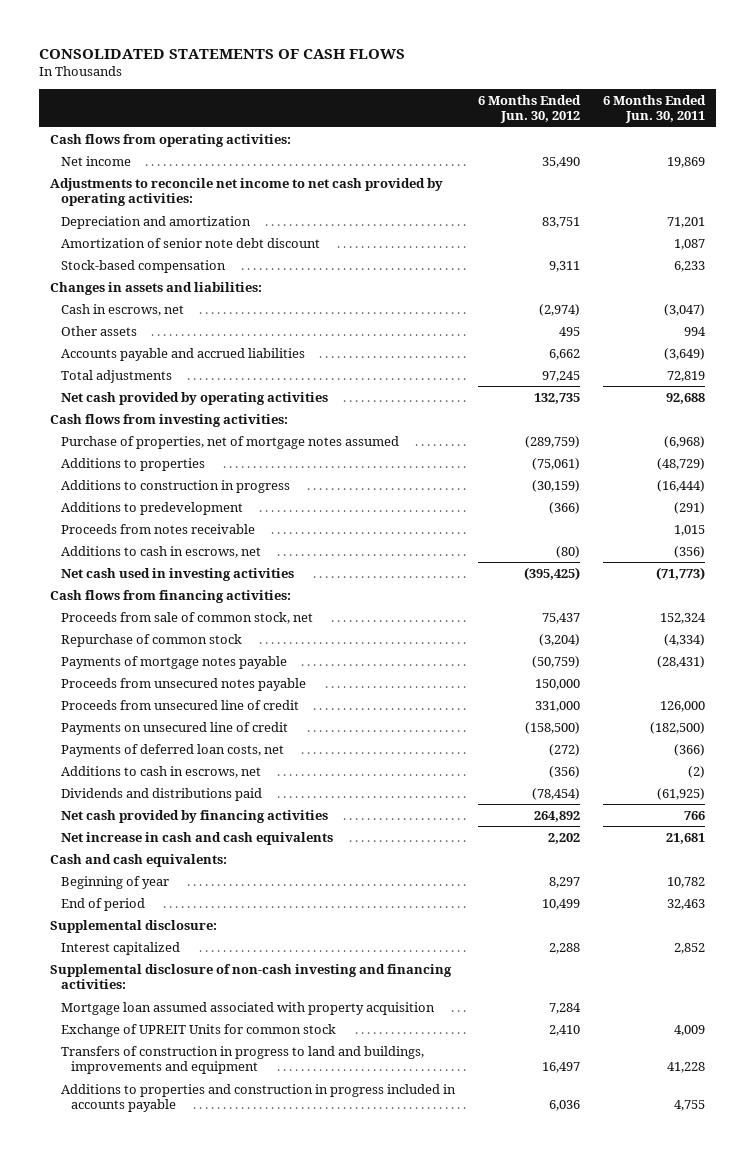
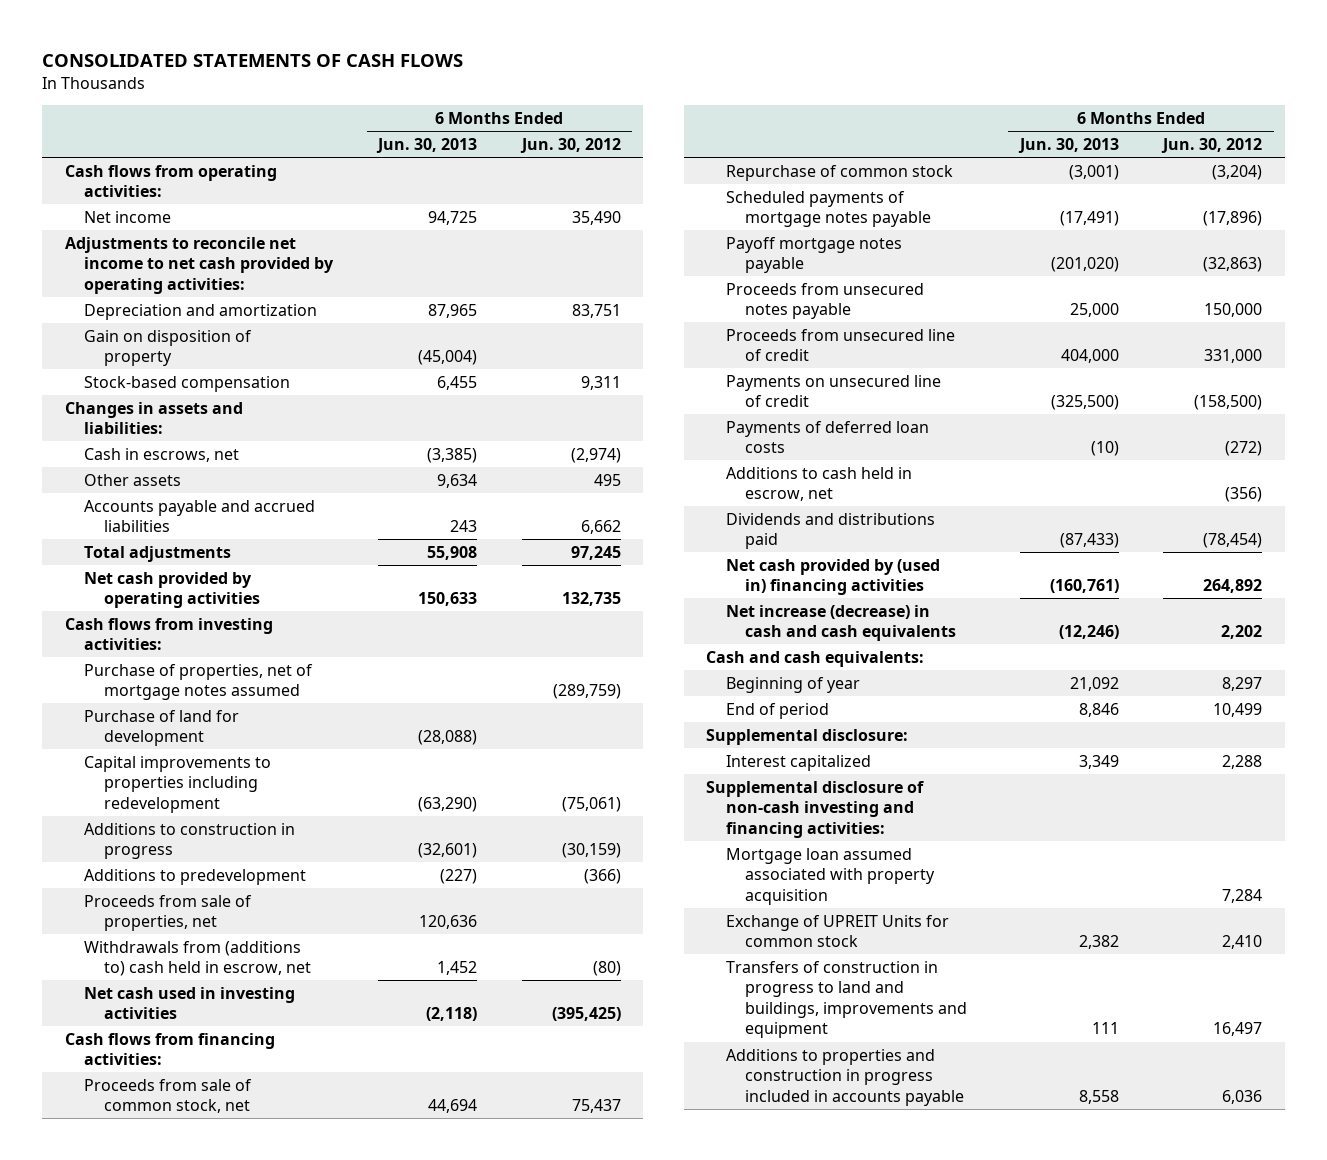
- | 6 Months Ended Jun. 30, 2012 | 6 Months Ended Jun. 30, 2011
+ | 6 Months Ended Jun. 30, 2013 | 6 Months Ended Jun. 30, 2012
- Amortization of senior note debt discount | | 1,087
+ Gain on disposition of property | (45,004) |
- Additions to properties | (75,061) | (48,729)
+ Purchase of land for development | (28,088) |
+ Capital improvements to properties including redevelopment | (63,290) | (75,061)
- Proceeds from notes receivable | | 1,015
- Additions to cash in escrows, net | (80) | (356)
+ Proceeds from sale of properties, net | 120,636 |
+ Withdrawals from (additions to) cash held in escrow, net | 1,452 | (80)
- Payments of mortgage notes payable | (50,759) | (28,431)
+ Scheduled payments of mortgage notes payable | (17,491) | (17,896)
+ Payoff mortgage notes payable | (201,020) | (32,863)
- Payments of deferred loan costs, net | (272) | (366)
- Additions to cash in escrows, net | (356) | (2)
+ Payments of deferred loan costs | (10) | (272)
+ Additions to cash held in escrow, net | | (356)
- Net cash provided by financing activities | 264,892 | 766
- Net increase in cash and cash equivalents | 2,202 | 21,681
+ Net cash provided by (used in) financing activities | (160,761) | 264,892
+ Net increase (decrease) in cash and cash equivalents | (12,246) | 2,202

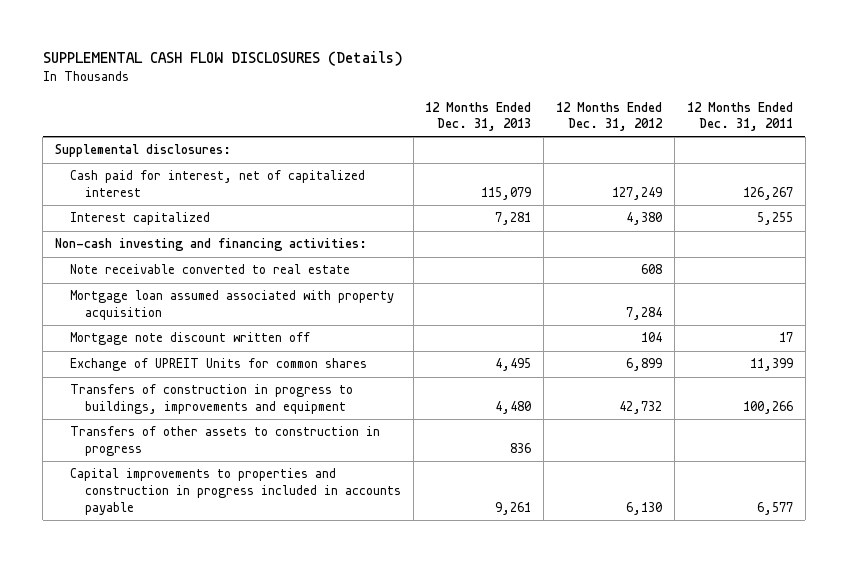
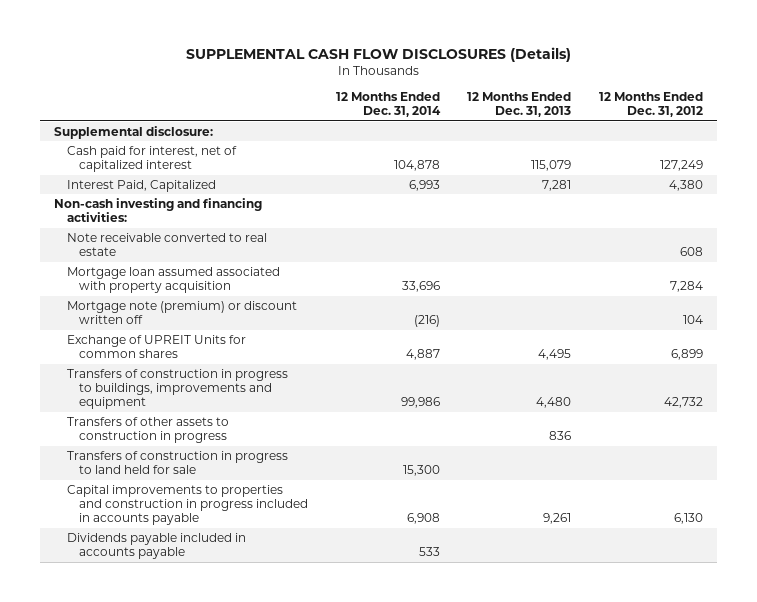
- | 12 Months Ended Dec. 31, 2013 | 12 Months Ended Dec. 31, 2012 | 12 Months Ended Dec. 31, 2011
+ | 12 Months Ended Dec. 31, 2014 | 12 Months Ended Dec. 31, 2013 | 12 Months Ended Dec. 31, 2012
- Supplemental disclosures:
+ Supplemental disclosure:
- Interest capitalized | 7,281 | 4,380 | 5,255
+ Interest Paid, Capitalized | 6,993 | 7,281 | 4,380
- Mortgage note discount written off | | 104 | 17
+ Mortgage note (premium) or discount written off | (216) | | 104
+ Transfers of construction in progress to land held for sale | 15,300 | |
+ Dividends payable included in accounts payable | 533 | |

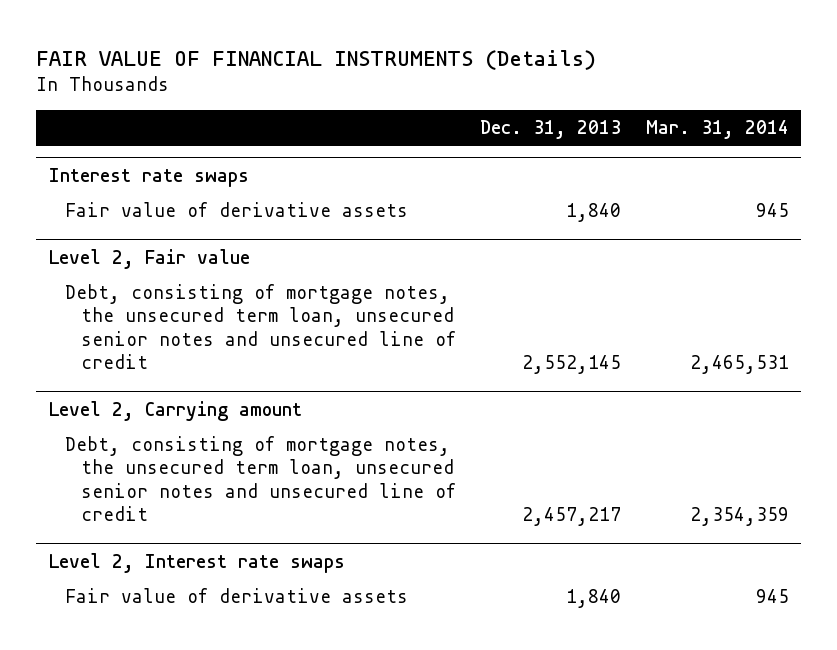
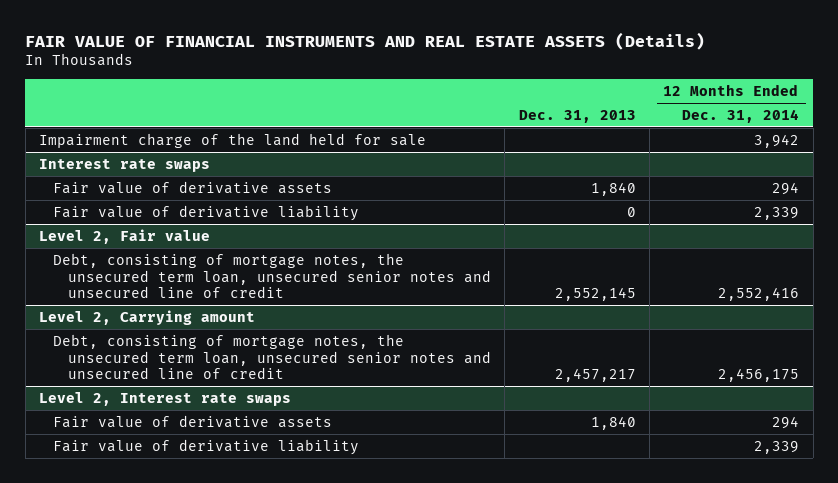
- FAIR VALUE OF FINANCIAL INSTRUMENTS (Details)
+ FAIR VALUE OF FINANCIAL INSTRUMENTS AND REAL ESTATE ASSETS (Details)
- | Dec. 31, 2013 | Mar. 31, 2014
+ | Dec. 31, 2013 | 12 Months Ended Dec. 31, 2014
+ Impairment charge of the land held for sale | | 3,942
@ Interest rate swaps
+ Fair value of derivative liability | 0 | 2,339
@ Level 2, Interest rate swaps
+ Fair value of derivative liability | | 2,339

